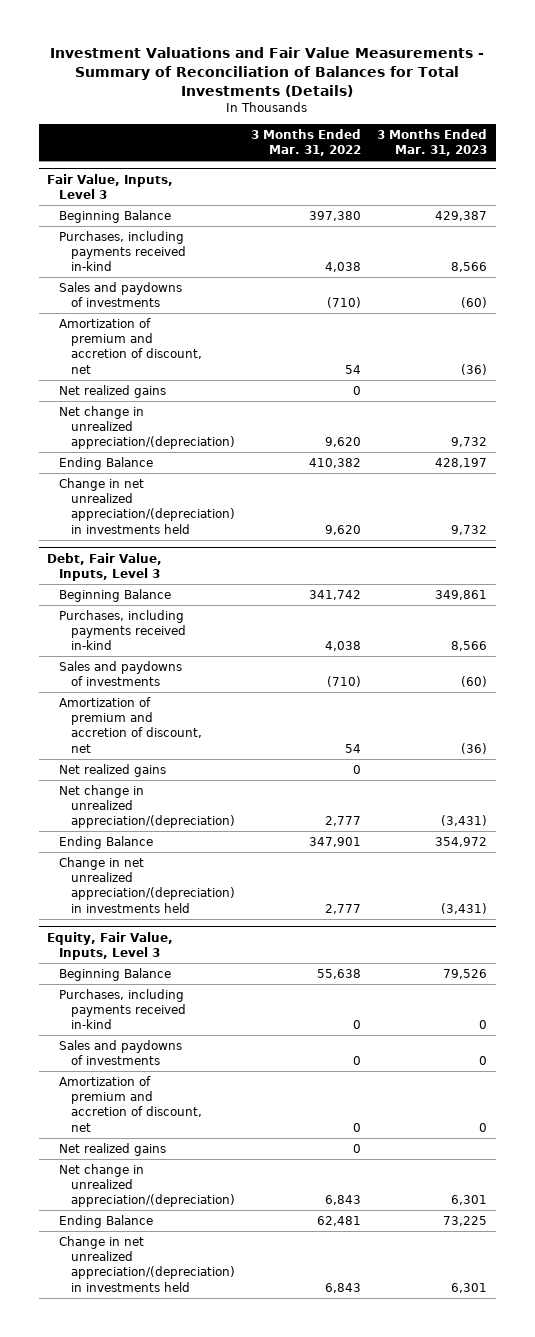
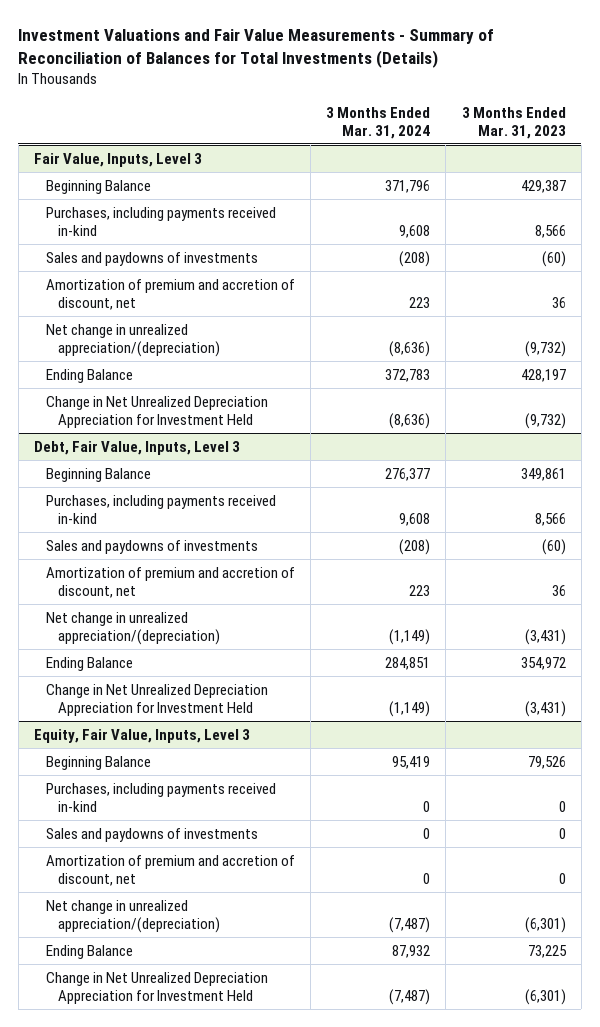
- | 3 Months Ended Mar. 31, 2022 | 3 Months Ended Mar. 31, 2023
+ | 3 Months Ended Mar. 31, 2024 | 3 Months Ended Mar. 31, 2023
@ Fair Value, Inputs, Level 3
- Amortization of premium and accretion of discount, net | 54 | (36)
- Net realized gains | 0 |
- Net change in unrealized appreciation/(depreciation) | 9,620 | 9,732
+ Amortization of premium and accretion of discount, net | 223 | 36
+ Net change in unrealized appreciation/(depreciation) | (8,636) | (9,732)
- Change in net unrealized appreciation/(depreciation) in investments held | 9,620 | 9,732
+ Change in Net Unrealized Depreciation Appreciation for Investment Held | (8,636) | (9,732)
@ Debt, Fair Value, Inputs, Level 3
- Amortization of premium and accretion of discount, net | 54 | (36)
- Net realized gains | 0 |
+ Amortization of premium and accretion of discount, net | 223 | 36
- Change in net unrealized appreciation/(depreciation) in investments held | 2,777 | (3,431)
+ Change in Net Unrealized Depreciation Appreciation for Investment Held | (1,149) | (3,431)
@ Equity, Fair Value, Inputs, Level 3
- Net realized gains | 0 |
- Net change in unrealized appreciation/(depreciation) | 6,843 | 6,301
+ Net change in unrealized appreciation/(depreciation) | (7,487) | (6,301)
- Change in net unrealized appreciation/(depreciation) in investments held | 6,843 | 6,301
+ Change in Net Unrealized Depreciation Appreciation for Investment Held | (7,487) | (6,301)

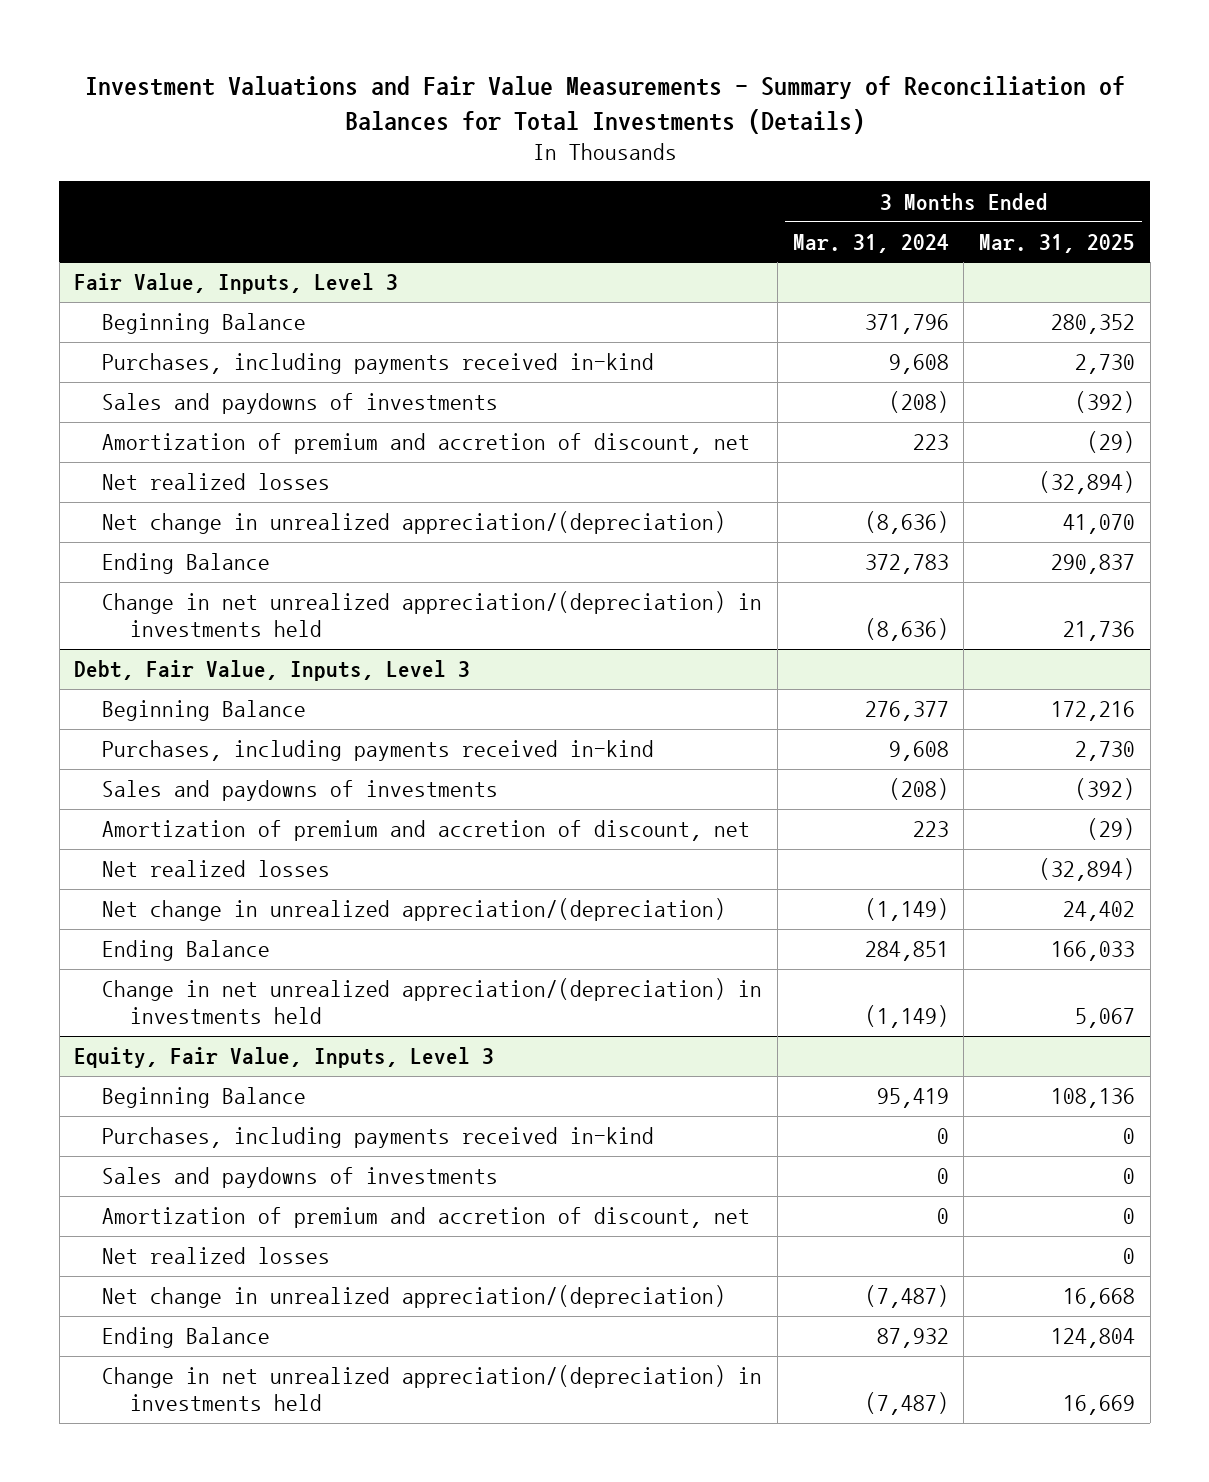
- | 3 Months Ended Mar. 31, 2024 | 3 Months Ended Mar. 31, 2023
+ | 3 Months Ended Mar. 31, 2024 | 3 Months Ended Mar. 31, 2025
@ Fair Value, Inputs, Level 3
+ Net realized losses | | (32,894)
- Change in Net Unrealized Depreciation Appreciation for Investment Held | (8,636) | (9,732)
+ Change in net unrealized appreciation/(depreciation) in investments held | (8,636) | 21,736
@ Debt, Fair Value, Inputs, Level 3
+ Net realized losses | | (32,894)
- Change in Net Unrealized Depreciation Appreciation for Investment Held | (1,149) | (3,431)
+ Change in net unrealized appreciation/(depreciation) in investments held | (1,149) | 5,067
@ Equity, Fair Value, Inputs, Level 3
+ Net realized losses | | 0
- Change in Net Unrealized Depreciation Appreciation for Investment Held | (7,487) | (6,301)
+ Change in net unrealized appreciation/(depreciation) in investments held | (7,487) | 16,669

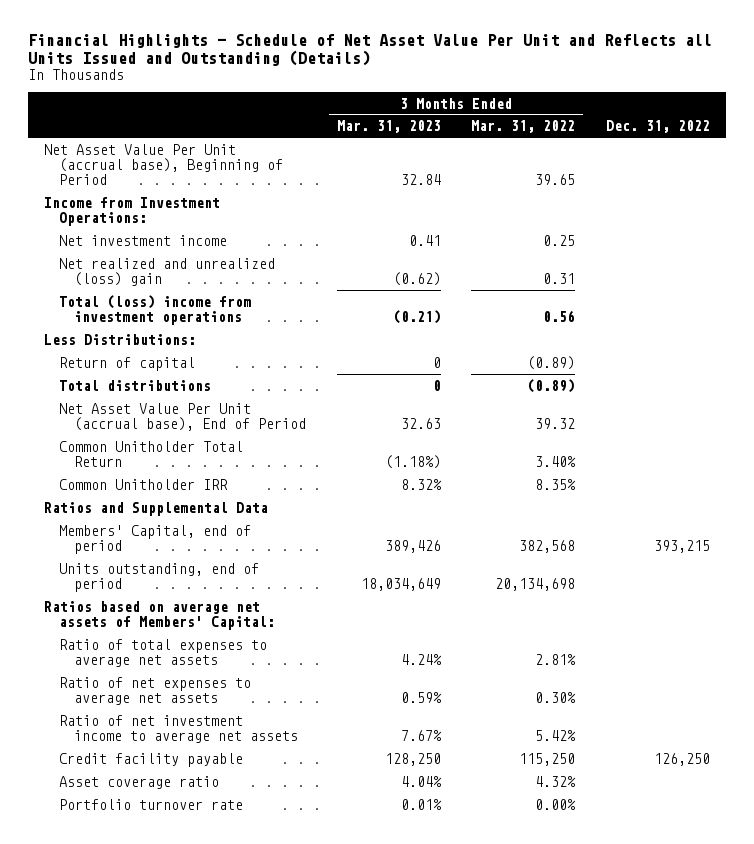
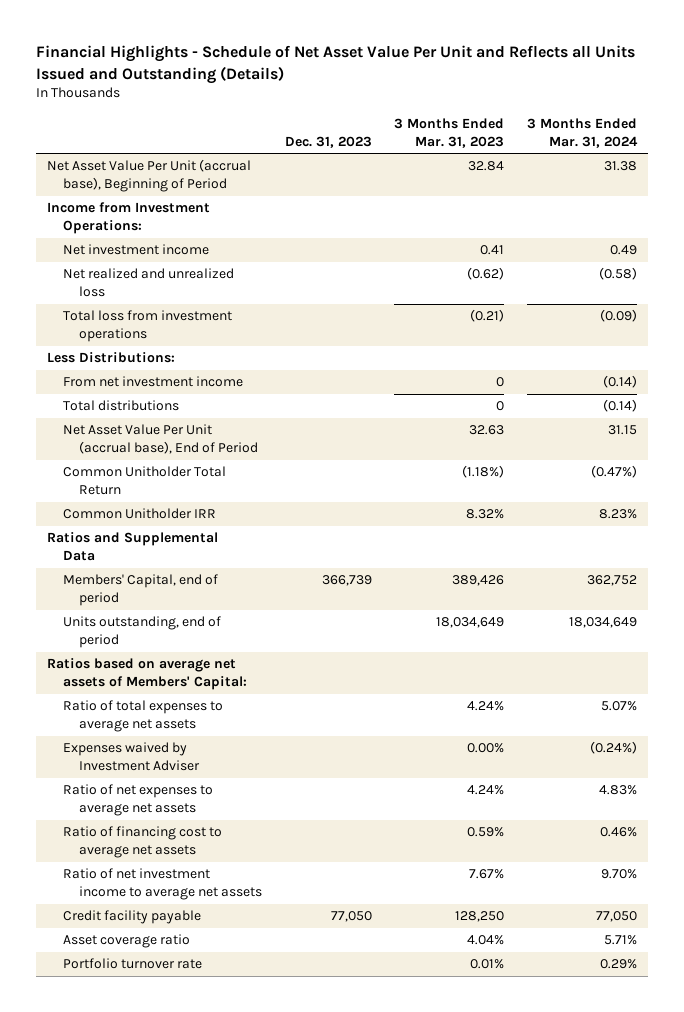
- | 3 Months Ended Mar. 31, 2023 | 3 Months Ended Mar. 31, 2022 | Dec. 31, 2022
+ | Dec. 31, 2023 | 3 Months Ended Mar. 31, 2023 | 3 Months Ended Mar. 31, 2024
- Net realized and unrealized (loss) gain | (0.62) | 0.31 |
- Total (loss) income from investment operations | (0.21) | 0.56 |
+ Net realized and unrealized loss | | (0.62) | (0.58)
+ Total loss from investment operations | | (0.21) | (0.09)
- Return of capital | 0 | (0.89) |
+ From net investment income | | 0 | (0.14)
- Ratio of net expenses to average net assets | 0.59% | 0.30% |
+ Expenses waived by Investment Adviser | | 0.00% | (0.24%)
+ Ratio of net expenses to average net assets | | 4.24% | 4.83%
+ Ratio of financing cost to average net assets | | 0.59% | 0.46%

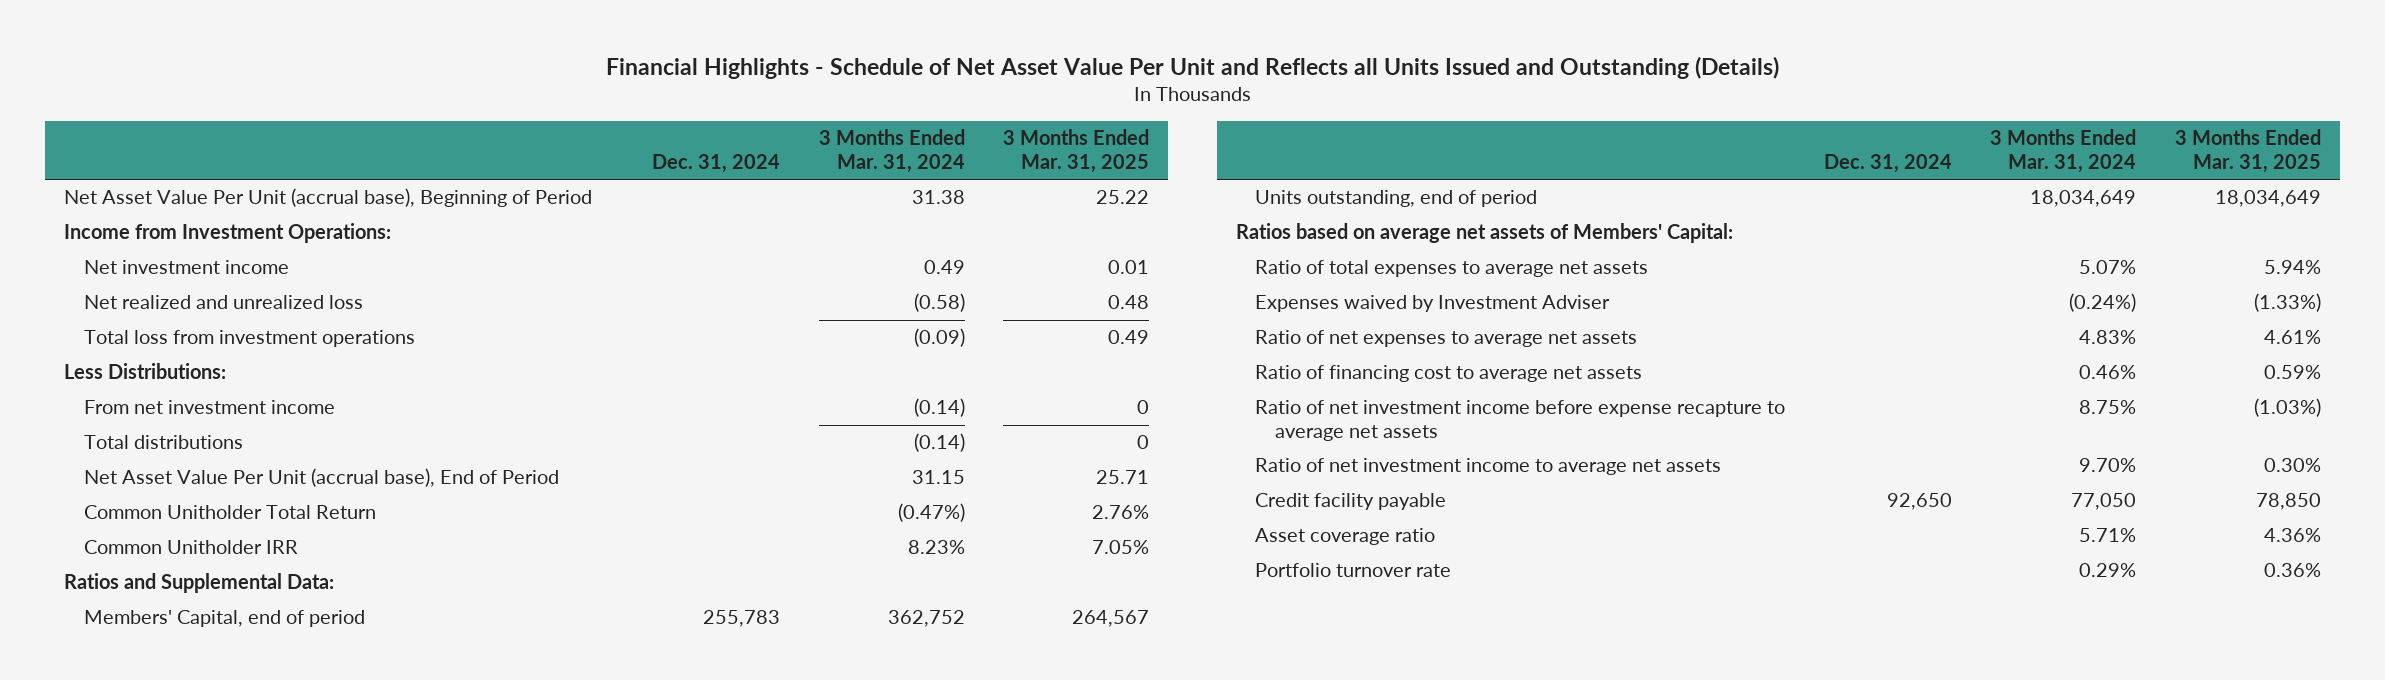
- | Dec. 31, 2023 | 3 Months Ended Mar. 31, 2023 | 3 Months Ended Mar. 31, 2024
+ | Dec. 31, 2024 | 3 Months Ended Mar. 31, 2024 | 3 Months Ended Mar. 31, 2025
- Ratios and Supplemental Data
+ Ratios and Supplemental Data:
+ Ratio of net investment income before expense recapture to average net assets | | 8.75% | (1.03%)

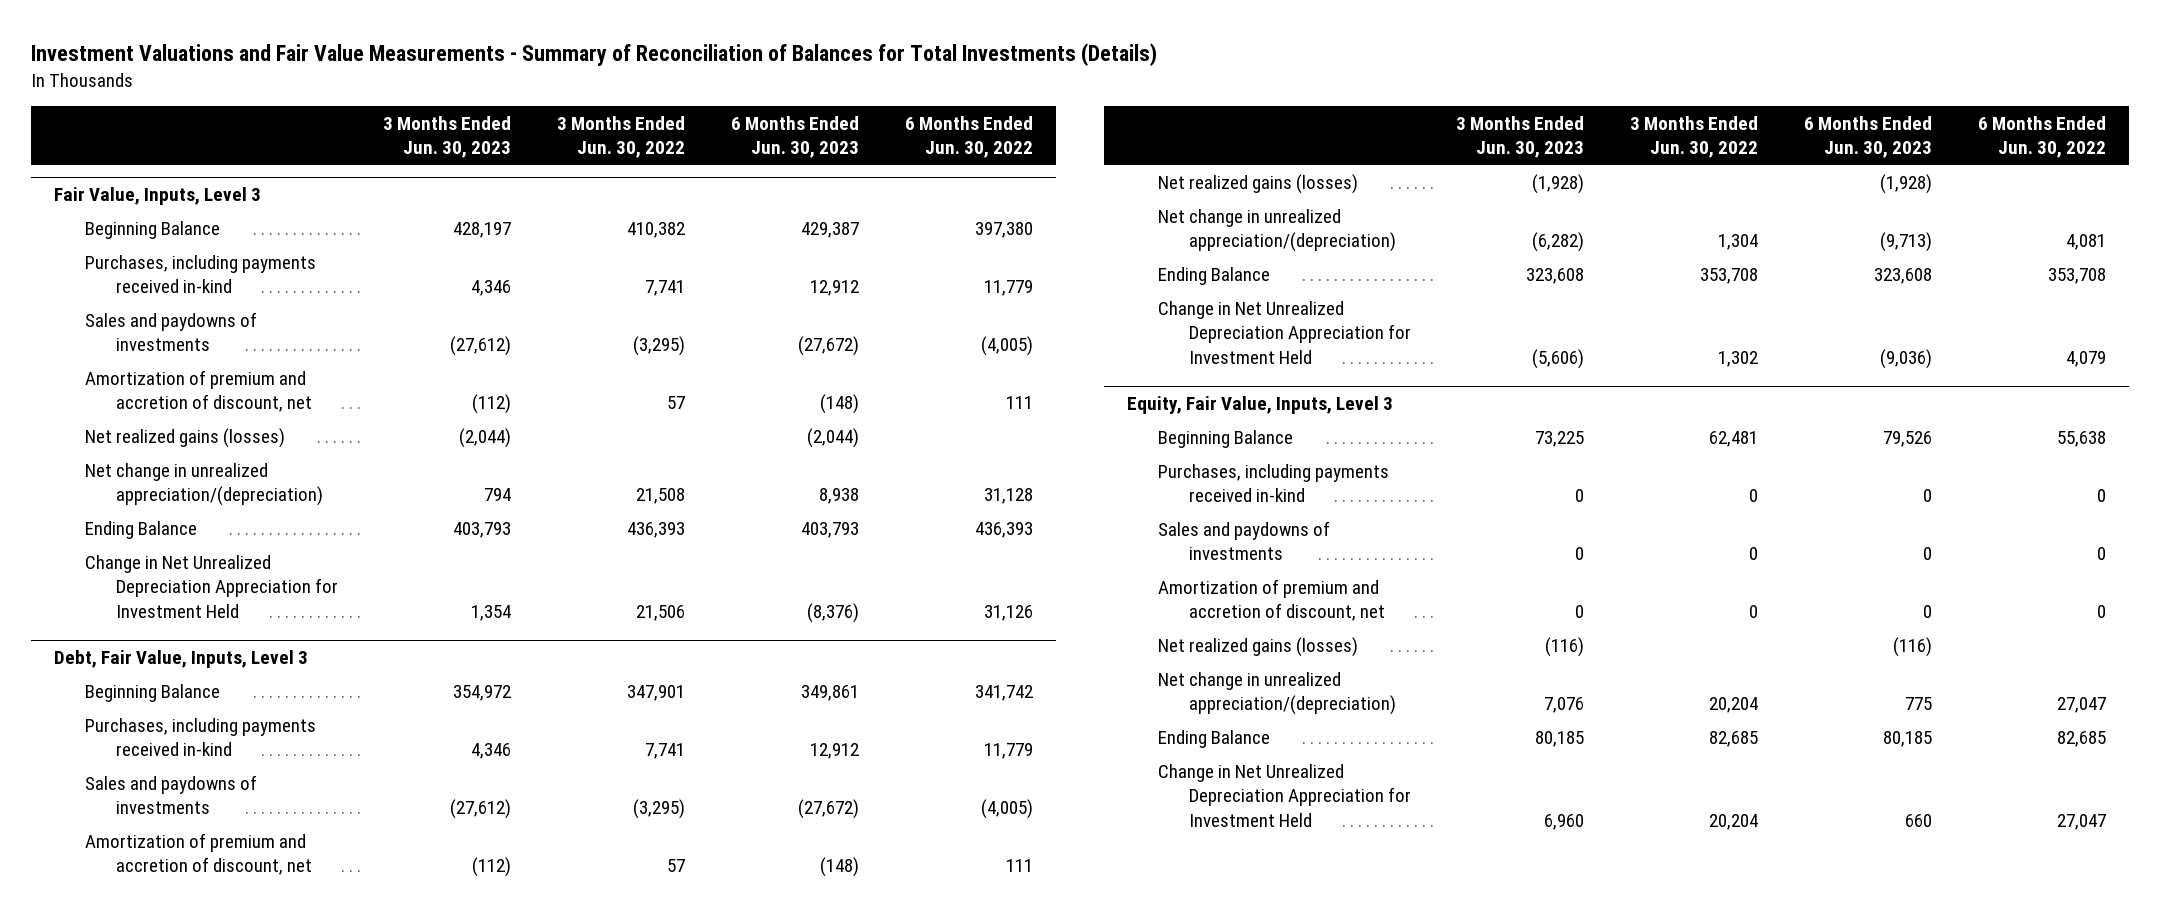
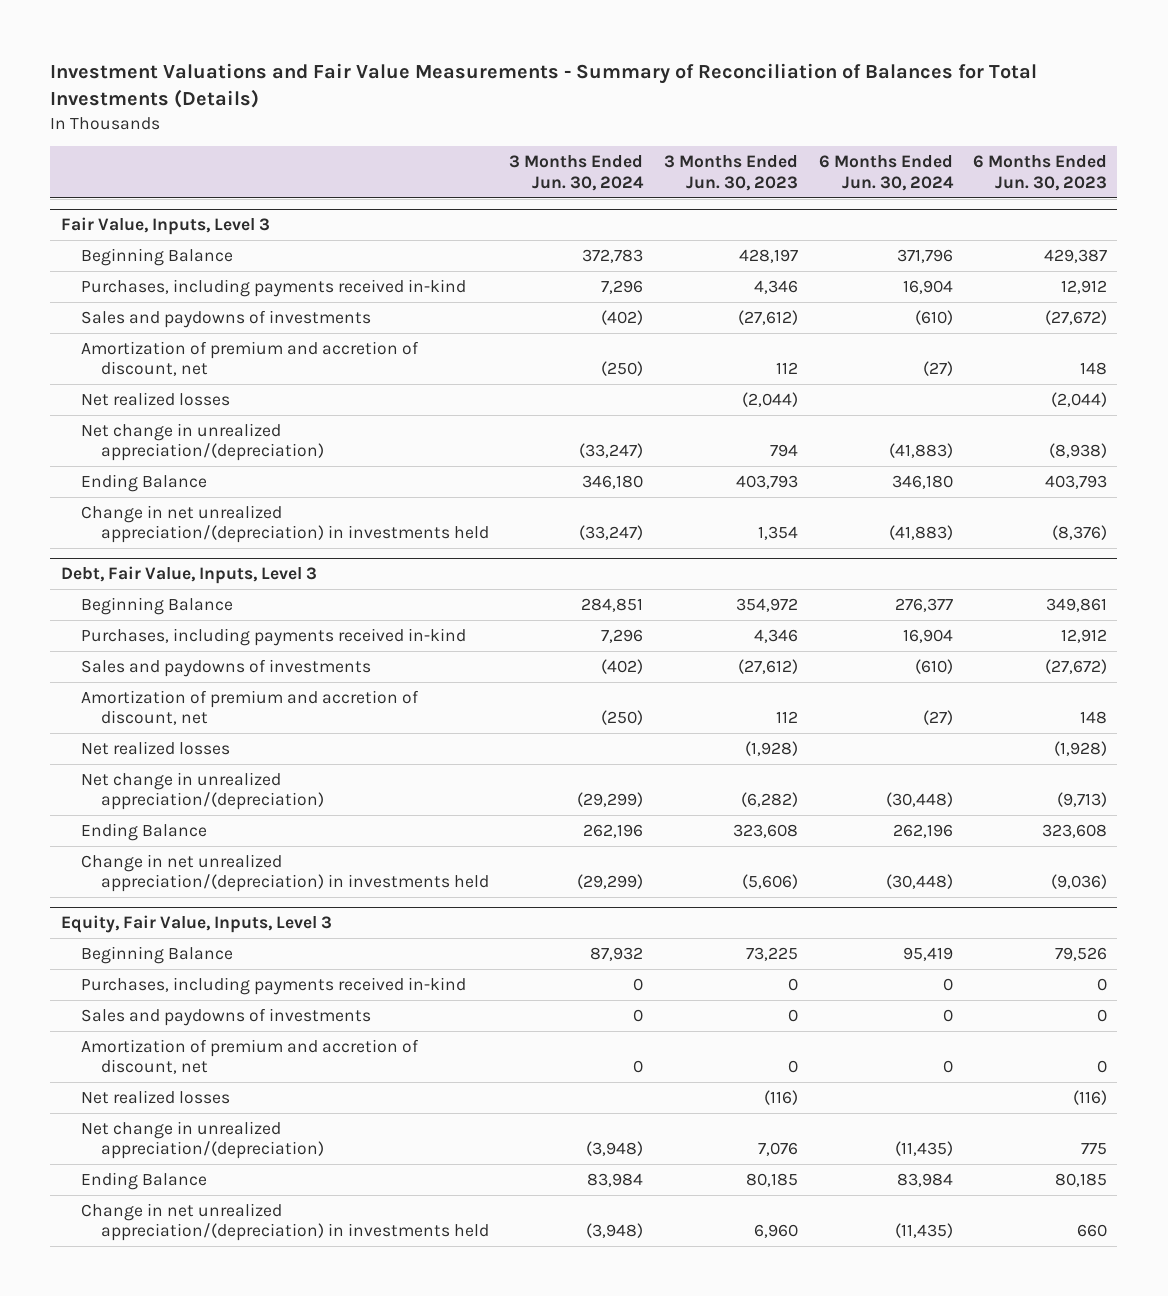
- | 3 Months Ended Jun. 30, 2023 | 3 Months Ended Jun. 30, 2022 | 6 Months Ended Jun. 30, 2023 | 6 Months Ended Jun. 30, 2022
+ | 3 Months Ended Jun. 30, 2024 | 3 Months Ended Jun. 30, 2023 | 6 Months Ended Jun. 30, 2024 | 6 Months Ended Jun. 30, 2023
@ Fair Value, Inputs, Level 3
- Amortization of premium and accretion of discount, net | (112) | 57 | (148) | 111
- Net realized gains (losses) | (2,044) | | (2,044) |
- Net change in unrealized appreciation/(depreciation) | 794 | 21,508 | 8,938 | 31,128
+ Amortization of premium and accretion of discount, net | (250) | 112 | (27) | 148
+ Net realized losses | | (2,044) | | (2,044)
+ Net change in unrealized appreciation/(depreciation) | (33,247) | 794 | (41,883) | (8,938)
- Change in Net Unrealized Depreciation Appreciation for Investment Held | 1,354 | 21,506 | (8,376) | 31,126
+ Change in net unrealized appreciation/(depreciation) in investments held | (33,247) | 1,354 | (41,883) | (8,376)
@ Debt, Fair Value, Inputs, Level 3
- Amortization of premium and accretion of discount, net | (112) | 57 | (148) | 111
- Net realized gains (losses) | (1,928) | | (1,928) |
+ Amortization of premium and accretion of discount, net | (250) | 112 | (27) | 148
+ Net realized losses | | (1,928) | | (1,928)
- Change in Net Unrealized Depreciation Appreciation for Investment Held | (5,606) | 1,302 | (9,036) | 4,079
+ Change in net unrealized appreciation/(depreciation) in investments held | (29,299) | (5,606) | (30,448) | (9,036)
@ Equity, Fair Value, Inputs, Level 3
- Net realized gains (losses) | (116) | | (116) |
+ Net realized losses | | (116) | | (116)
- Change in Net Unrealized Depreciation Appreciation for Investment Held | 6,960 | 20,204 | 660 | 27,047
+ Change in net unrealized appreciation/(depreciation) in investments held | (3,948) | 6,960 | (11,435) | 660

